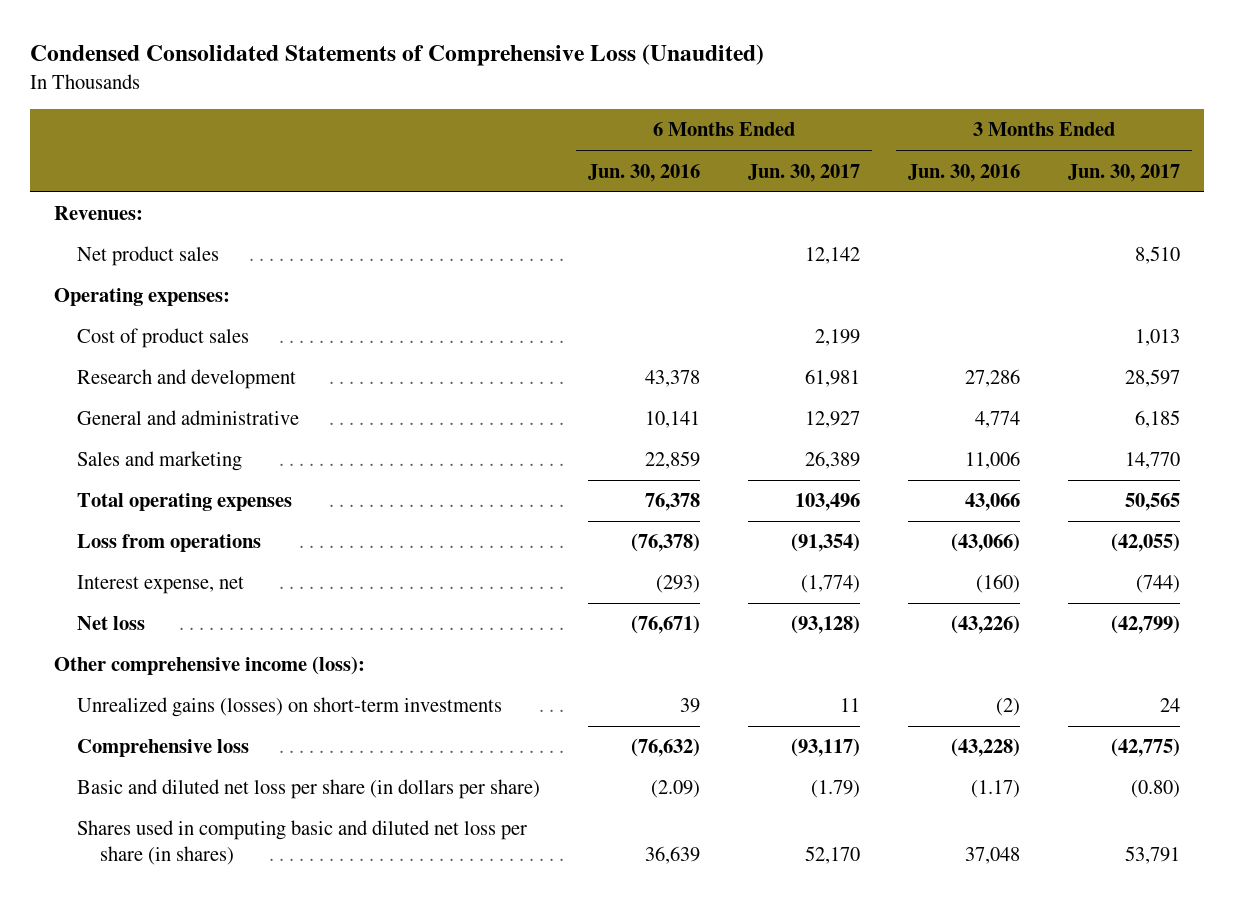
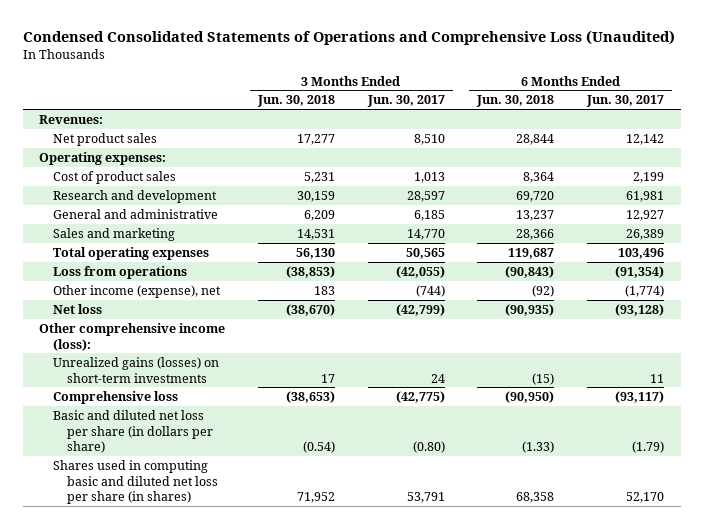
- Condensed Consolidated Statements of Comprehensive Loss (Unaudited)
+ Condensed Consolidated Statements of Operations and Comprehensive Loss (Unaudited)
- | 6 Months Ended Jun. 30, 2016 | 6 Months Ended Jun. 30, 2017 | 3 Months Ended Jun. 30, 2016 | 3 Months Ended Jun. 30, 2017
+ | 3 Months Ended Jun. 30, 2018 | 3 Months Ended Jun. 30, 2017 | 6 Months Ended Jun. 30, 2018 | 6 Months Ended Jun. 30, 2017
- Interest expense, net | (293) | (1,774) | (160) | (744)
+ Other income (expense), net | 183 | (744) | (92) | (1,774)

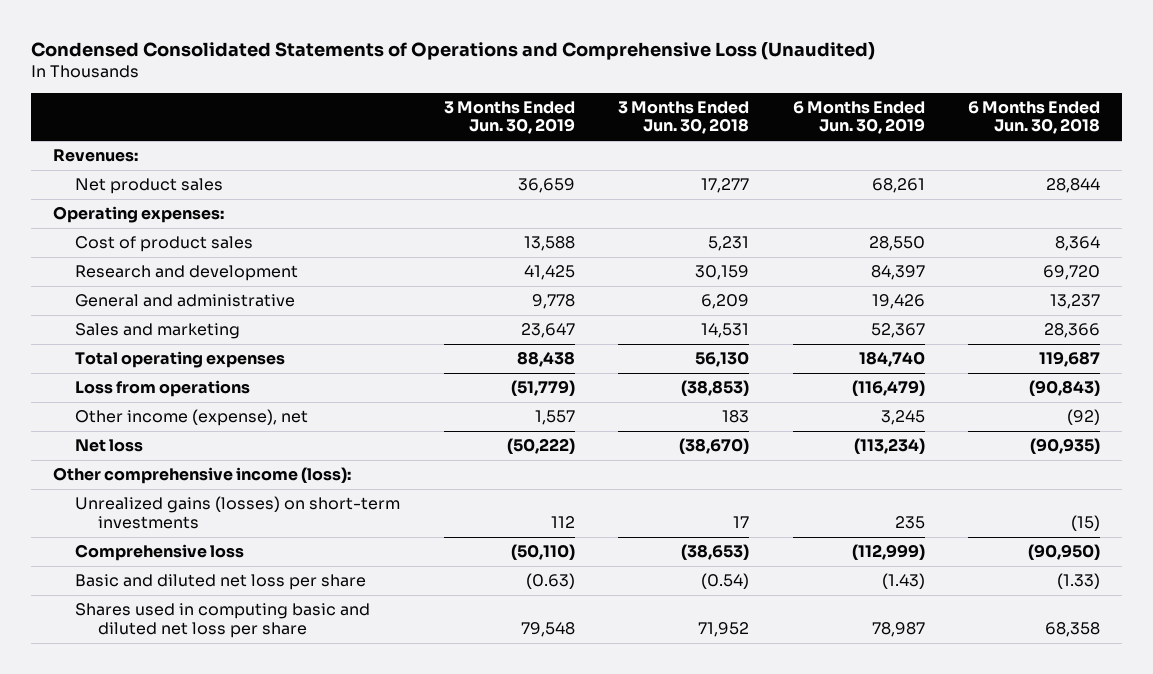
- | 3 Months Ended Jun. 30, 2018 | 3 Months Ended Jun. 30, 2017 | 6 Months Ended Jun. 30, 2018 | 6 Months Ended Jun. 30, 2017
+ | 3 Months Ended Jun. 30, 2019 | 3 Months Ended Jun. 30, 2018 | 6 Months Ended Jun. 30, 2019 | 6 Months Ended Jun. 30, 2018
- Basic and diluted net loss per share (in dollars per share) | (0.54) | (0.80) | (1.33) | (1.79)
- Shares used in computing basic and diluted net loss per share (in shares) | 71,952 | 53,791 | 68,358 | 52,170
+ Basic and diluted net loss per share | (0.63) | (0.54) | (1.43) | (1.33)
+ Shares used in computing basic and diluted net loss per share | 79,548 | 71,952 | 78,987 | 68,358

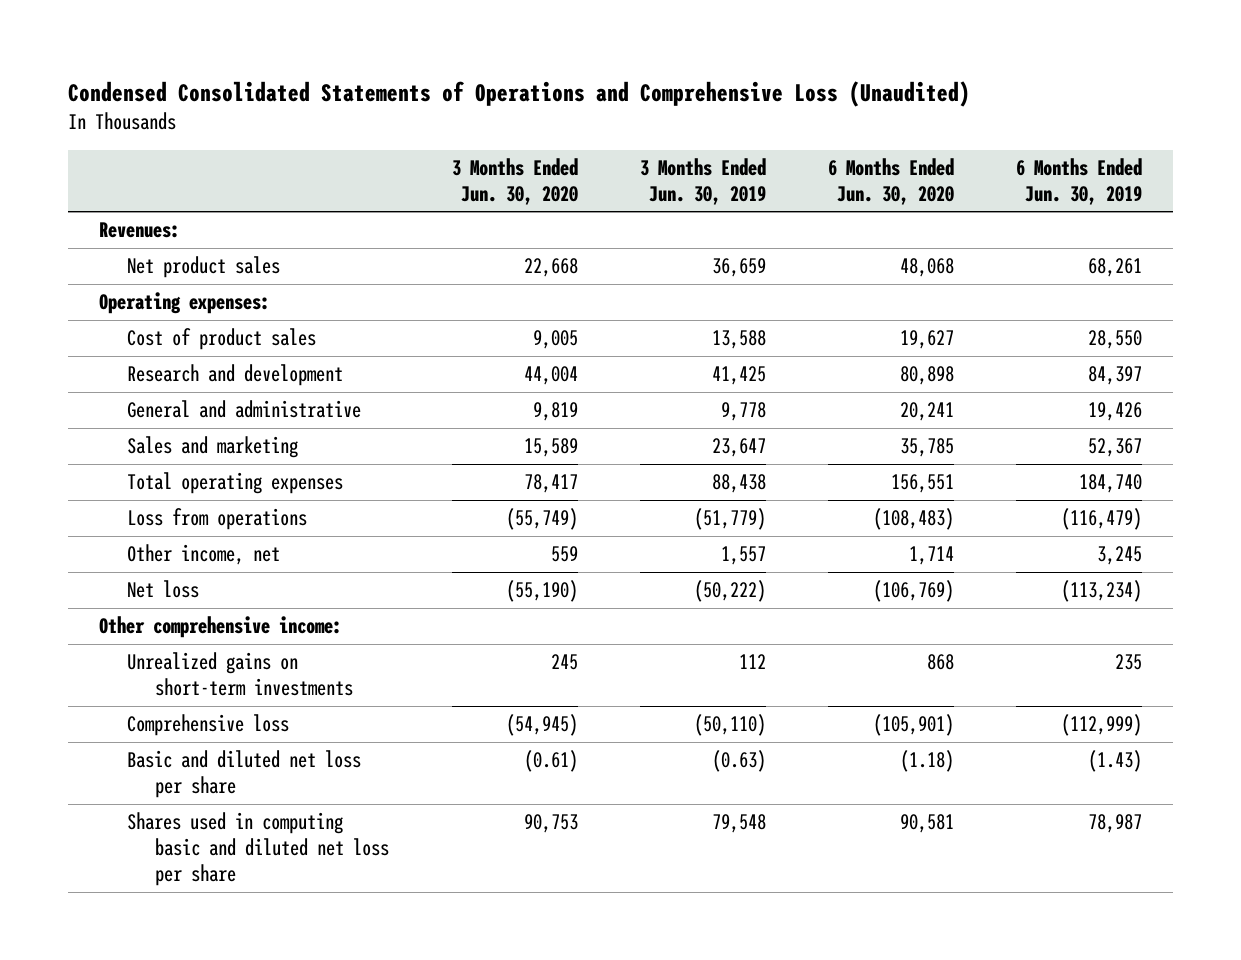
- | 3 Months Ended Jun. 30, 2019 | 3 Months Ended Jun. 30, 2018 | 6 Months Ended Jun. 30, 2019 | 6 Months Ended Jun. 30, 2018
+ | 3 Months Ended Jun. 30, 2020 | 3 Months Ended Jun. 30, 2019 | 6 Months Ended Jun. 30, 2020 | 6 Months Ended Jun. 30, 2019
- Other income (expense), net | 1,557 | 183 | 3,245 | (92)
+ Other income, net | 559 | 1,557 | 1,714 | 3,245
- Other comprehensive income (loss):
- Unrealized gains (losses) on short-term investments | 112 | 17 | 235 | (15)
+ Other comprehensive income:
+ Unrealized gains on short-term investments | 245 | 112 | 868 | 235

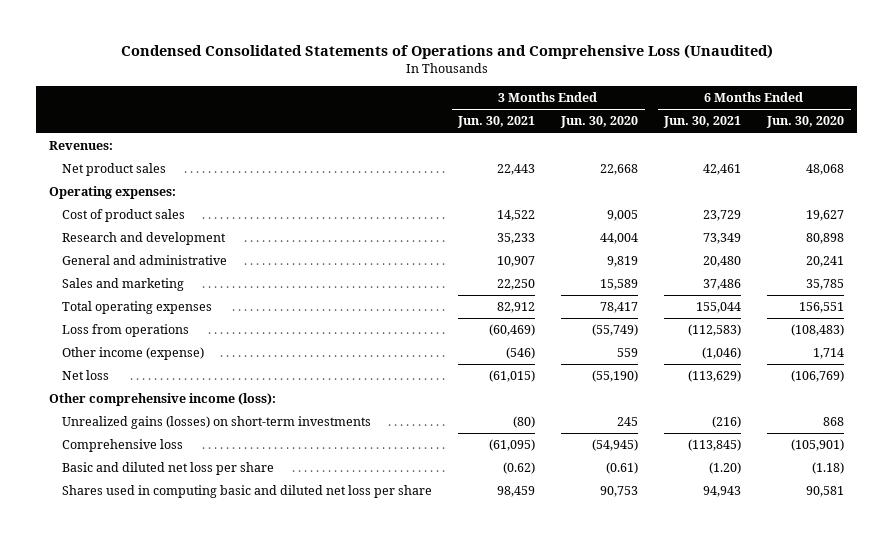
- | 3 Months Ended Jun. 30, 2020 | 3 Months Ended Jun. 30, 2019 | 6 Months Ended Jun. 30, 2020 | 6 Months Ended Jun. 30, 2019
+ | 3 Months Ended Jun. 30, 2021 | 3 Months Ended Jun. 30, 2020 | 6 Months Ended Jun. 30, 2021 | 6 Months Ended Jun. 30, 2020
- Other income, net | 559 | 1,557 | 1,714 | 3,245
+ Other income (expense) | (546) | 559 | (1,046) | 1,714
- Other comprehensive income:
- Unrealized gains on short-term investments | 245 | 112 | 868 | 235
+ Other comprehensive income (loss):
+ Unrealized gains (losses) on short-term investments | (80) | 245 | (216) | 868

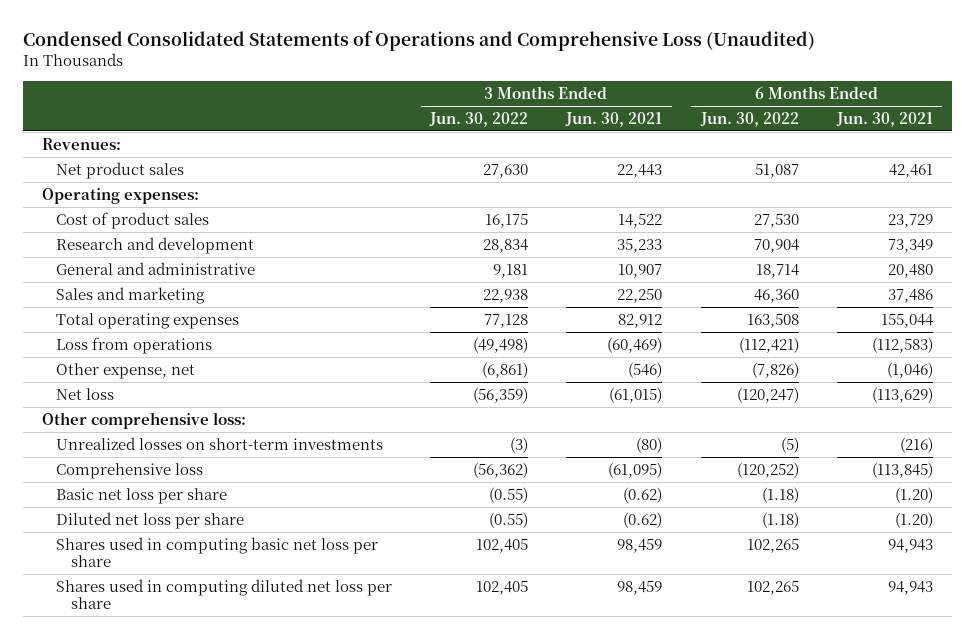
- | 3 Months Ended Jun. 30, 2021 | 3 Months Ended Jun. 30, 2020 | 6 Months Ended Jun. 30, 2021 | 6 Months Ended Jun. 30, 2020
+ | 3 Months Ended Jun. 30, 2022 | 3 Months Ended Jun. 30, 2021 | 6 Months Ended Jun. 30, 2022 | 6 Months Ended Jun. 30, 2021
- Other income (expense) | (546) | 559 | (1,046) | 1,714
+ Other expense, net | (6,861) | (546) | (7,826) | (1,046)
- Other comprehensive income (loss):
- Unrealized gains (losses) on short-term investments | (80) | 245 | (216) | 868
+ Other comprehensive loss:
+ Unrealized losses on short-term investments | (3) | (80) | (5) | (216)
- Basic and diluted net loss per share | (0.62) | (0.61) | (1.20) | (1.18)
- Shares used in computing basic and diluted net loss per share | 98,459 | 90,753 | 94,943 | 90,581
+ Basic net loss per share | (0.55) | (0.62) | (1.18) | (1.20)
+ Diluted net loss per share | (0.55) | (0.62) | (1.18) | (1.20)
+ Shares used in computing basic net loss per share | 102,405 | 98,459 | 102,265 | 94,943
+ Shares used in computing diluted net loss per share | 102,405 | 98,459 | 102,265 | 94,943

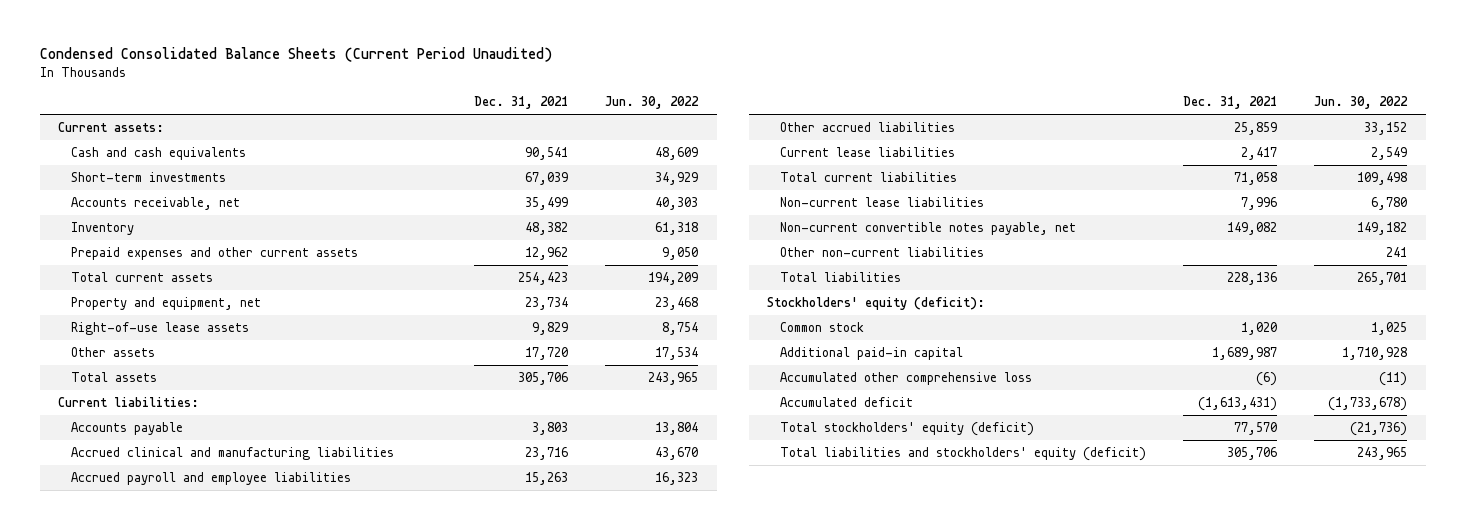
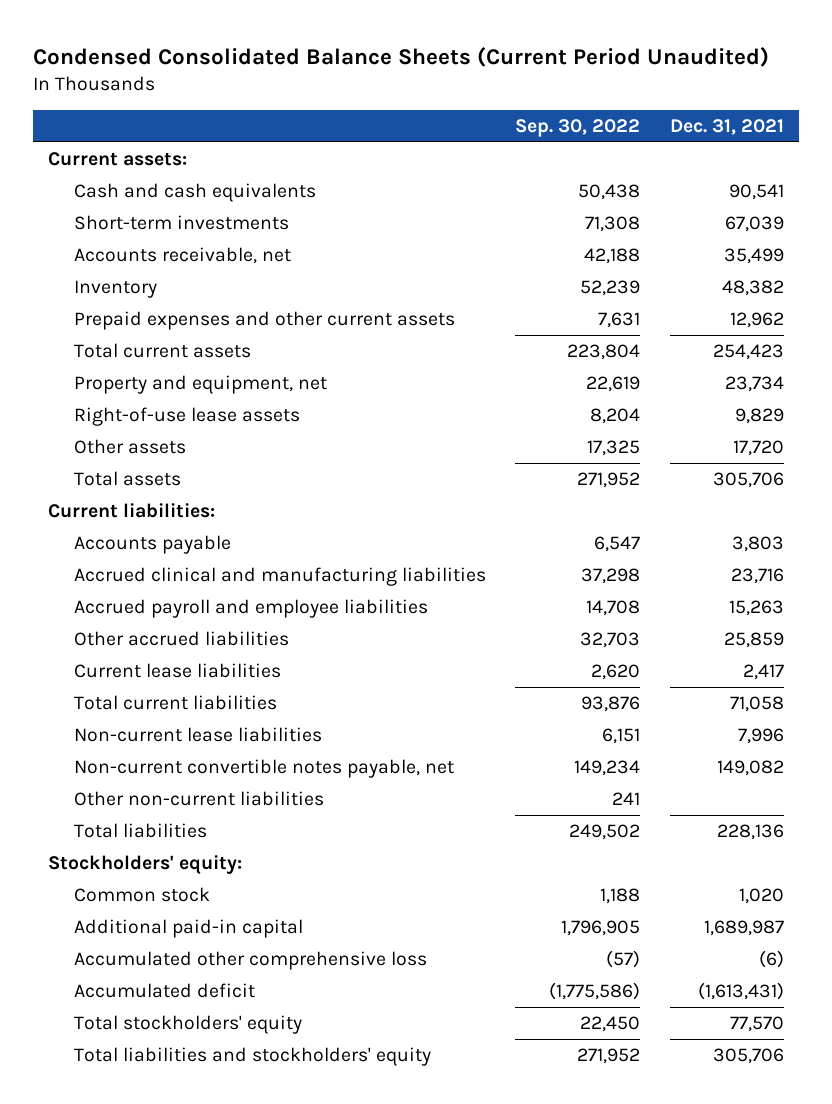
- | Dec. 31, 2021 | Jun. 30, 2022
+ | Sep. 30, 2022 | Dec. 31, 2021
- Stockholders' equity (deficit):
+ Stockholders' equity:
- Total stockholders' equity (deficit) | 77,570 | (21,736)
- Total liabilities and stockholders' equity (deficit) | 305,706 | 243,965
+ Total stockholders' equity | 22,450 | 77,570
+ Total liabilities and stockholders' equity | 271,952 | 305,706

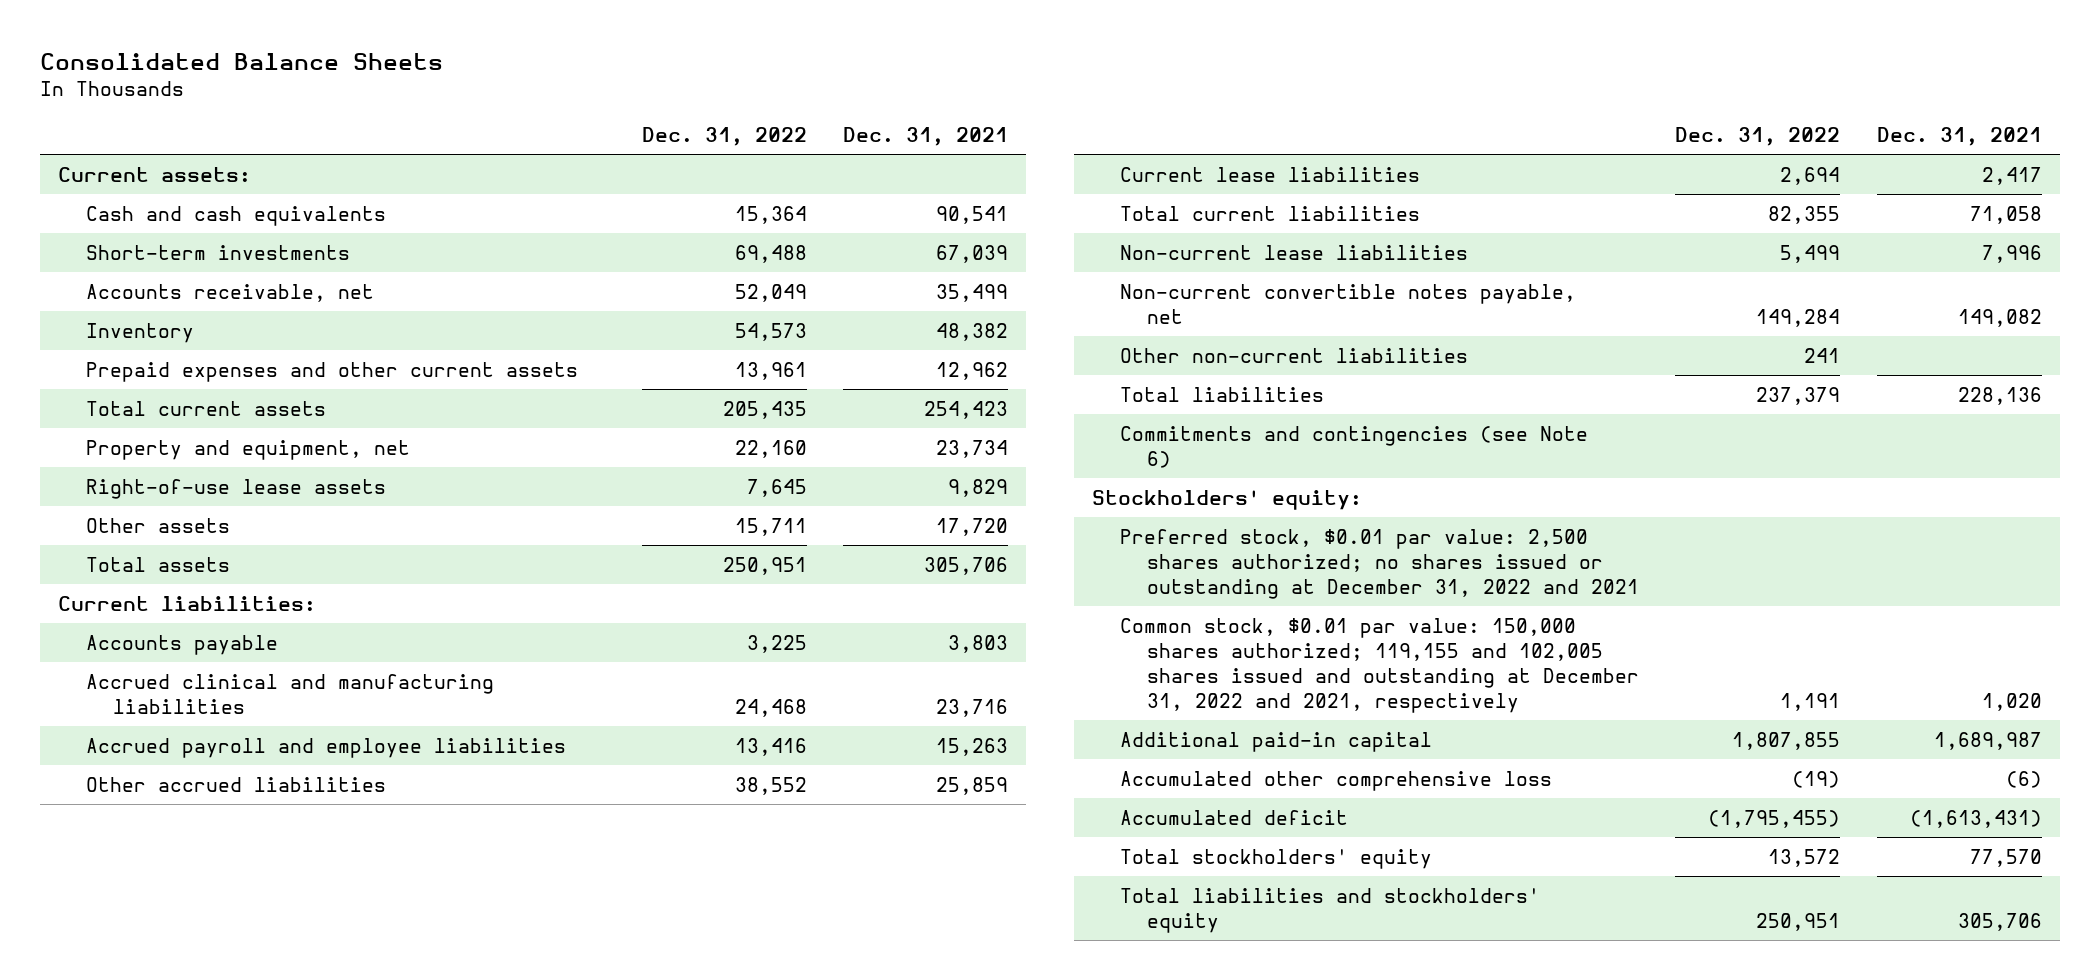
- Condensed Consolidated Balance Sheets (Current Period Unaudited)
+ Consolidated Balance Sheets
- | Sep. 30, 2022 | Dec. 31, 2021
+ | Dec. 31, 2022 | Dec. 31, 2021
+ Commitments and contingencies (see Note 6)
- Common stock | 1,188 | 1,020
+ Preferred stock, $0.01 par value: 2,500 shares authorized; no shares issued or outstanding at December 31, 2022 and 2021
+ Common stock, $0.01 par value: 150,000 shares authorized; 119,155 and 102,005 shares issued and outstanding at December 31, 2022 and 2021, respectively | 1,191 | 1,020

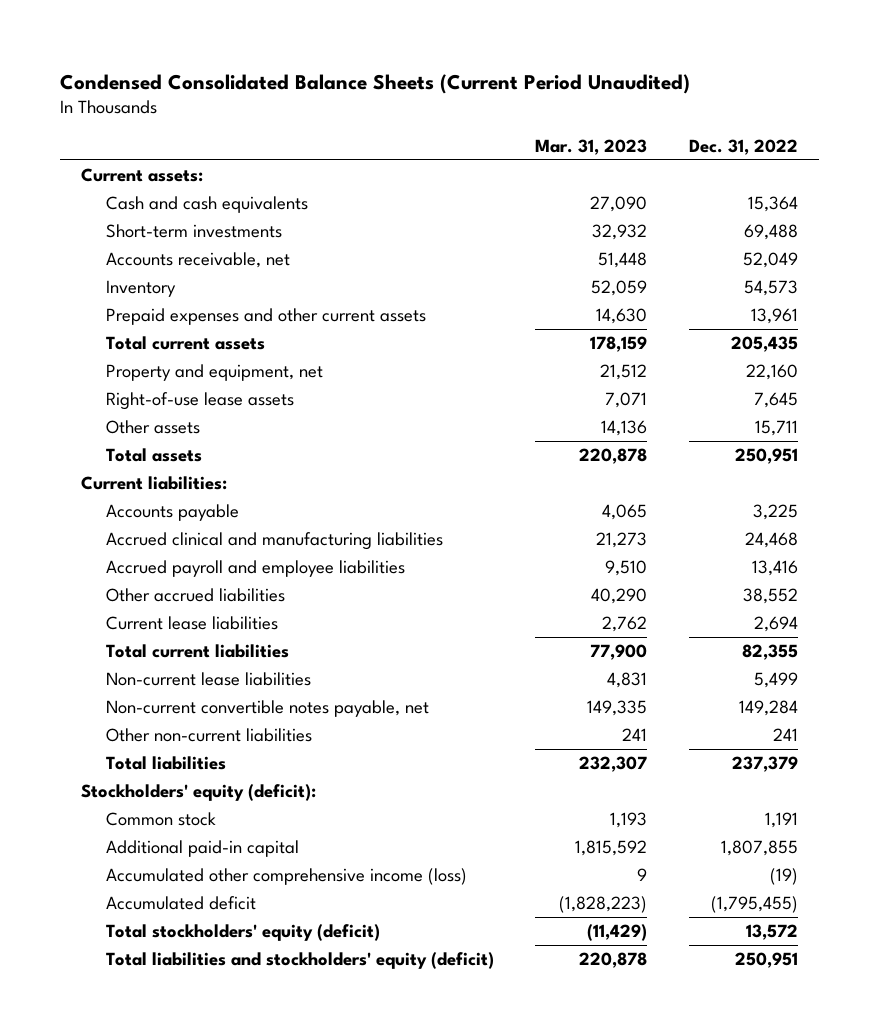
- Consolidated Balance Sheets
+ Condensed Consolidated Balance Sheets (Current Period Unaudited)
- | Dec. 31, 2022 | Dec. 31, 2021
+ | Mar. 31, 2023 | Dec. 31, 2022
- Commitments and contingencies (see Note 6)
- Stockholders' equity:
- Preferred stock, $0.01 par value: 2,500 shares authorized; no shares issued or outstanding at December 31, 2022 and 2021
- Common stock, $0.01 par value: 150,000 shares authorized; 119,155 and 102,005 shares issued and outstanding at December 31, 2022 and 2021, respectively | 1,191 | 1,020
+ Stockholders' equity (deficit):
+ Common stock | 1,193 | 1,191
- Accumulated other comprehensive loss | (19) | (6)
+ Accumulated other comprehensive income (loss) | 9 | (19)
- Total stockholders' equity | 13,572 | 77,570
- Total liabilities and stockholders' equity | 250,951 | 305,706
+ Total stockholders' equity (deficit) | (11,429) | 13,572
+ Total liabilities and stockholders' equity (deficit) | 220,878 | 250,951

